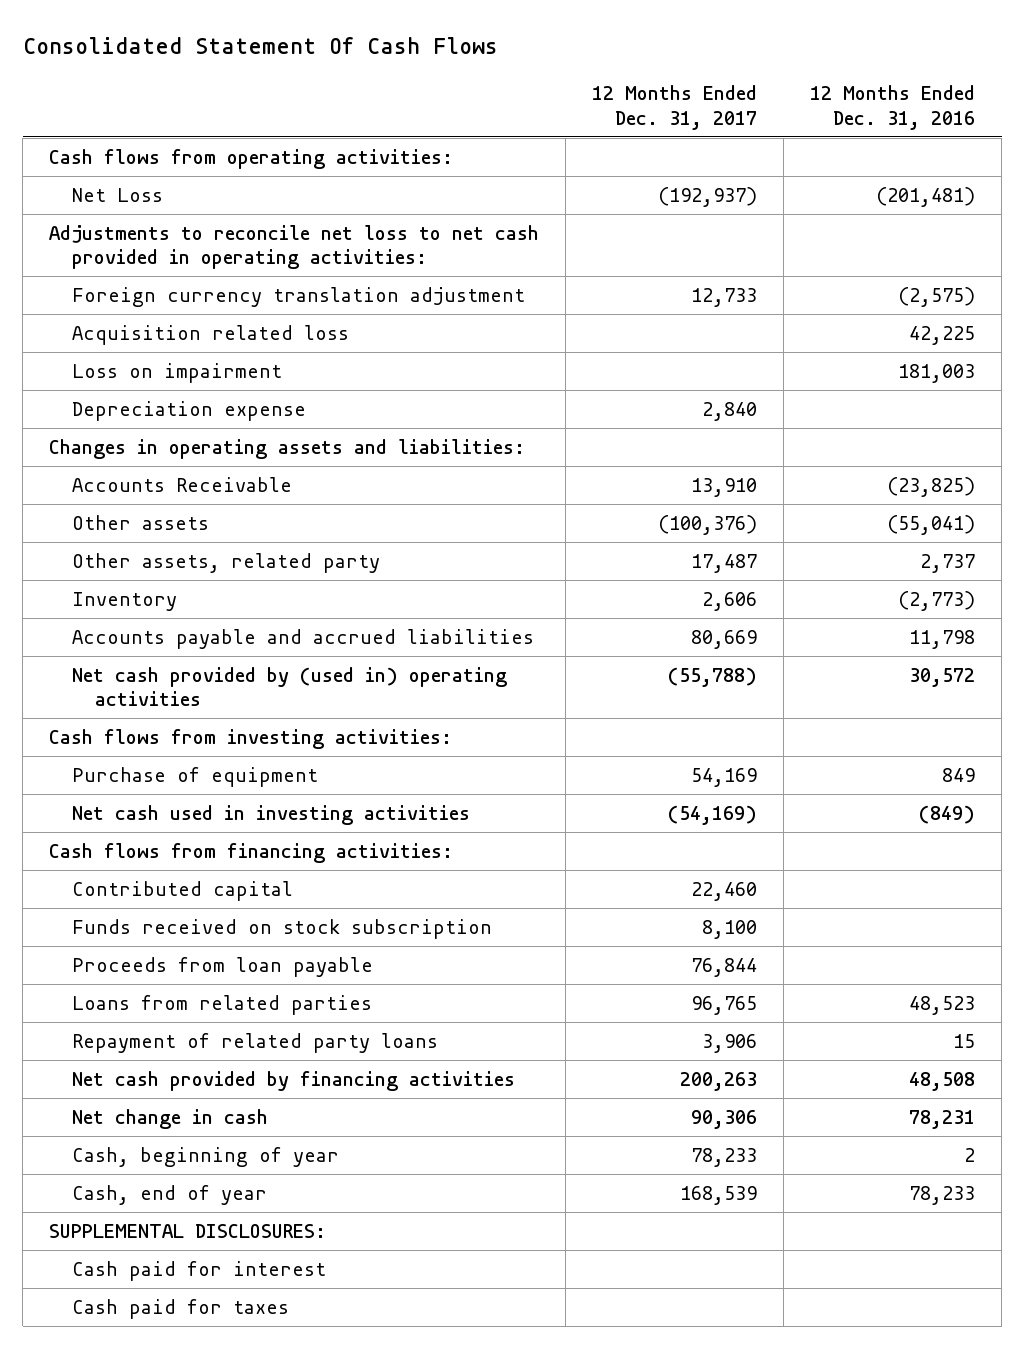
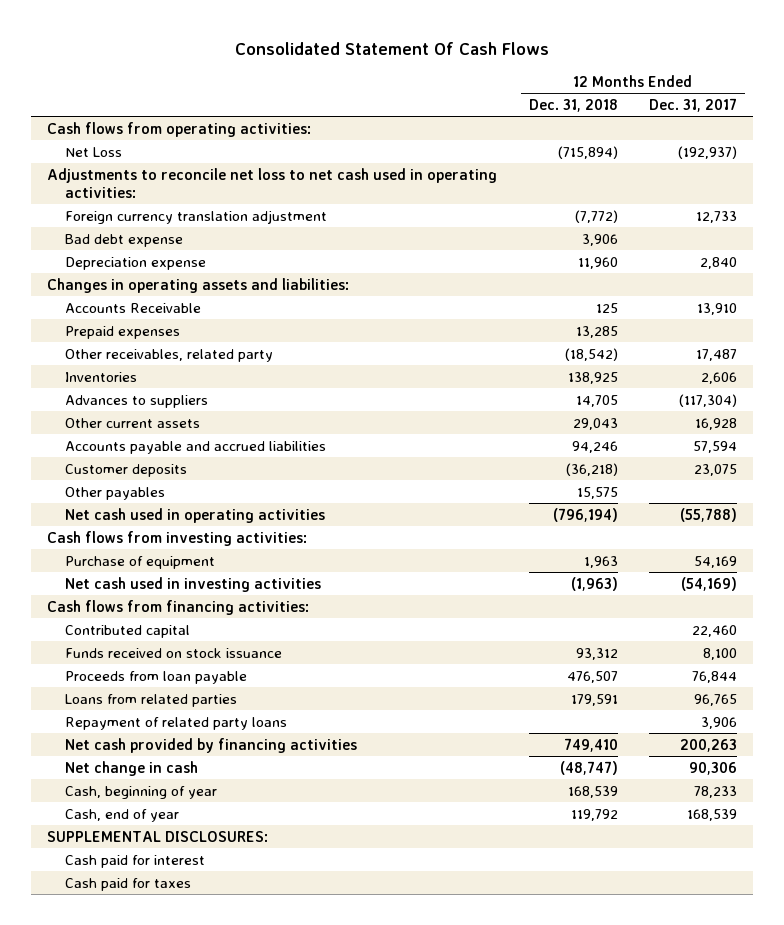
- | 12 Months Ended Dec. 31, 2017 | 12 Months Ended Dec. 31, 2016
+ | 12 Months Ended Dec. 31, 2018 | 12 Months Ended Dec. 31, 2017
- Adjustments to reconcile net loss to net cash provided in operating activities:
+ Adjustments to reconcile net loss to net cash used in operating activities:
- Acquisition related loss | | 42,225
- Loss on impairment | | 181,003
+ Bad debt expense | 3,906 |
- Other assets | (100,376) | (55,041)
- Other assets, related party | 17,487 | 2,737
- Inventory | 2,606 | (2,773)
- Accounts payable and accrued liabilities | 80,669 | 11,798
- Net cash provided by (used in) operating activities | (55,788) | 30,572
+ Prepaid expenses | 13,285 |
+ Other receivables, related party | (18,542) | 17,487
+ Inventories | 138,925 | 2,606
+ Advances to suppliers | 14,705 | (117,304)
+ Other current assets | 29,043 | 16,928
+ Accounts payable and accrued liabilities | 94,246 | 57,594
+ Customer deposits | (36,218) | 23,075
+ Other payables | 15,575 |
+ Net cash used in operating activities | (796,194) | (55,788)
- Funds received on stock subscription | 8,100 |
+ Funds received on stock issuance | 93,312 | 8,100

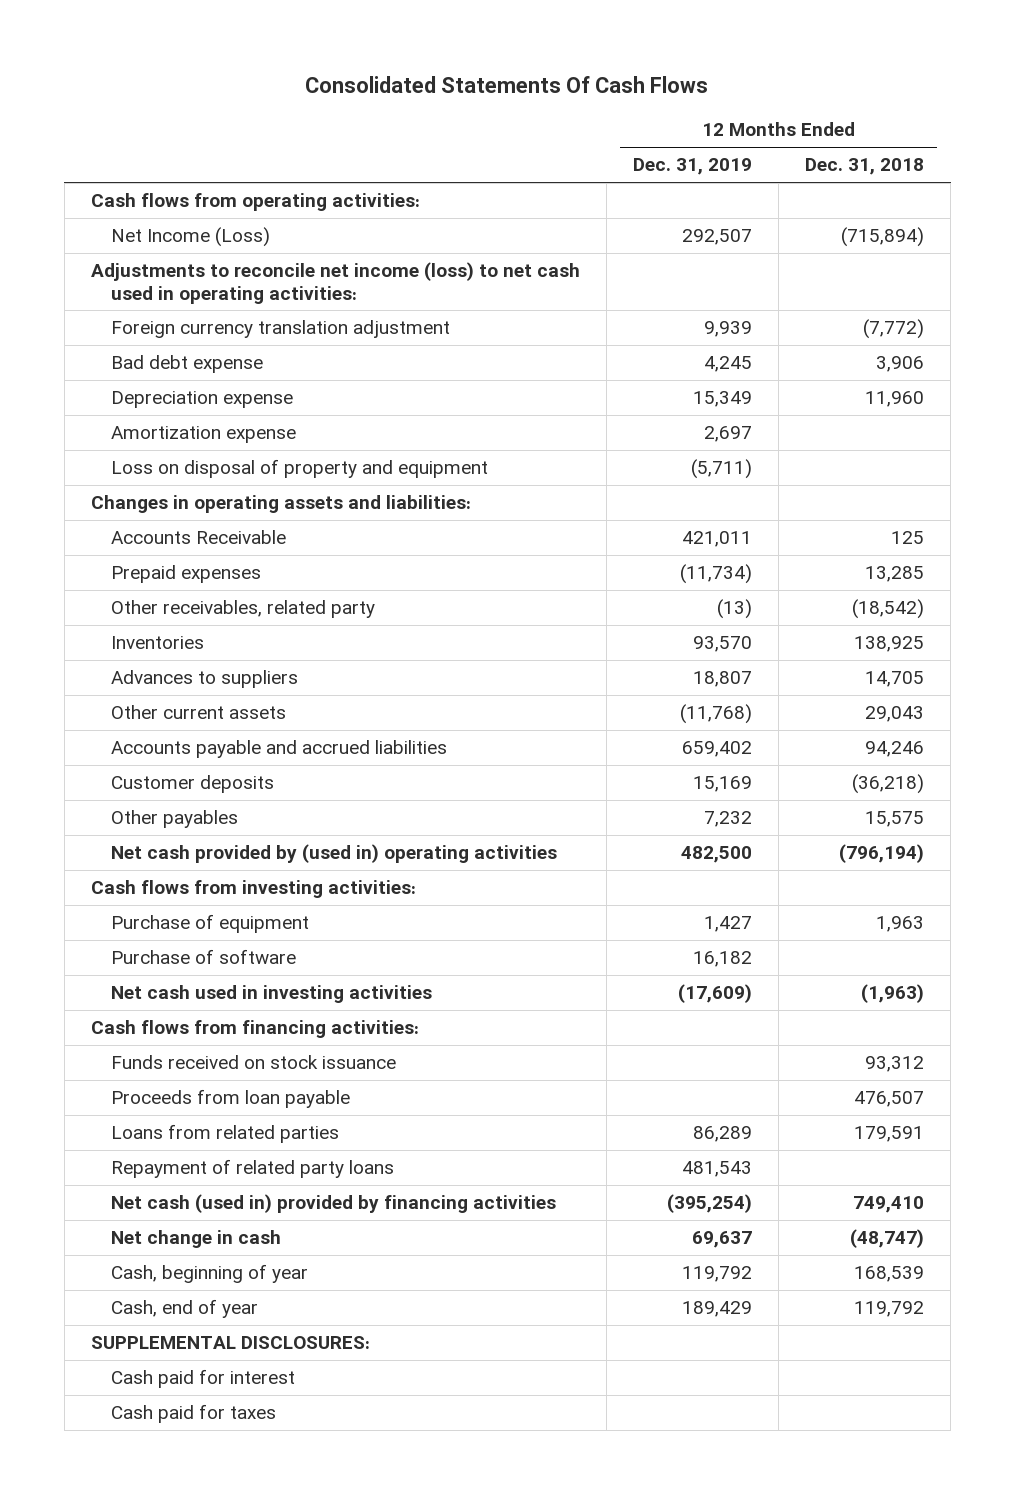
- Consolidated Statement Of Cash Flows
+ Consolidated Statements Of Cash Flows
- | 12 Months Ended Dec. 31, 2018 | 12 Months Ended Dec. 31, 2017
+ | 12 Months Ended Dec. 31, 2019 | 12 Months Ended Dec. 31, 2018
- Net Loss | (715,894) | (192,937)
- Adjustments to reconcile net loss to net cash used in operating activities:
+ Net Income (Loss) | 292,507 | (715,894)
+ Adjustments to reconcile net income (loss) to net cash used in operating activities:
+ Amortization expense | 2,697 |
+ Loss on disposal of property and equipment | (5,711) |
- Net cash used in operating activities | (796,194) | (55,788)
+ Net cash provided by (used in) operating activities | 482,500 | (796,194)
+ Purchase of software | 16,182 |
- Contributed capital | | 22,460
- Net cash provided by financing activities | 749,410 | 200,263
+ Net cash (used in) provided by financing activities | (395,254) | 749,410

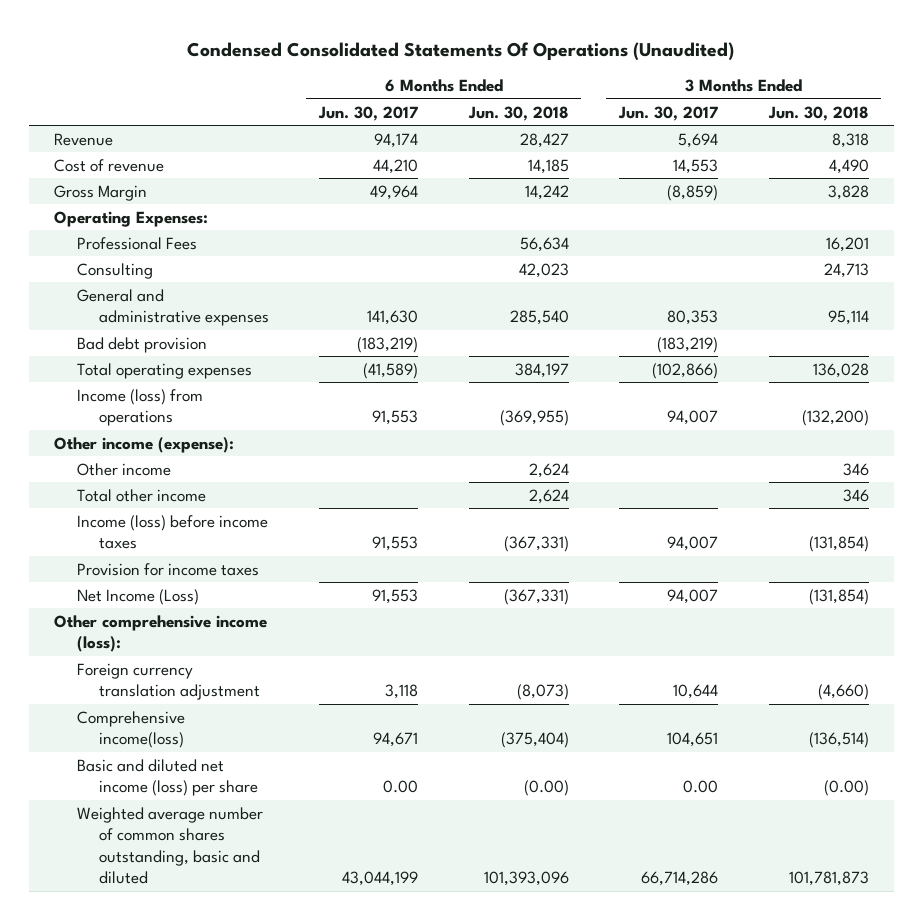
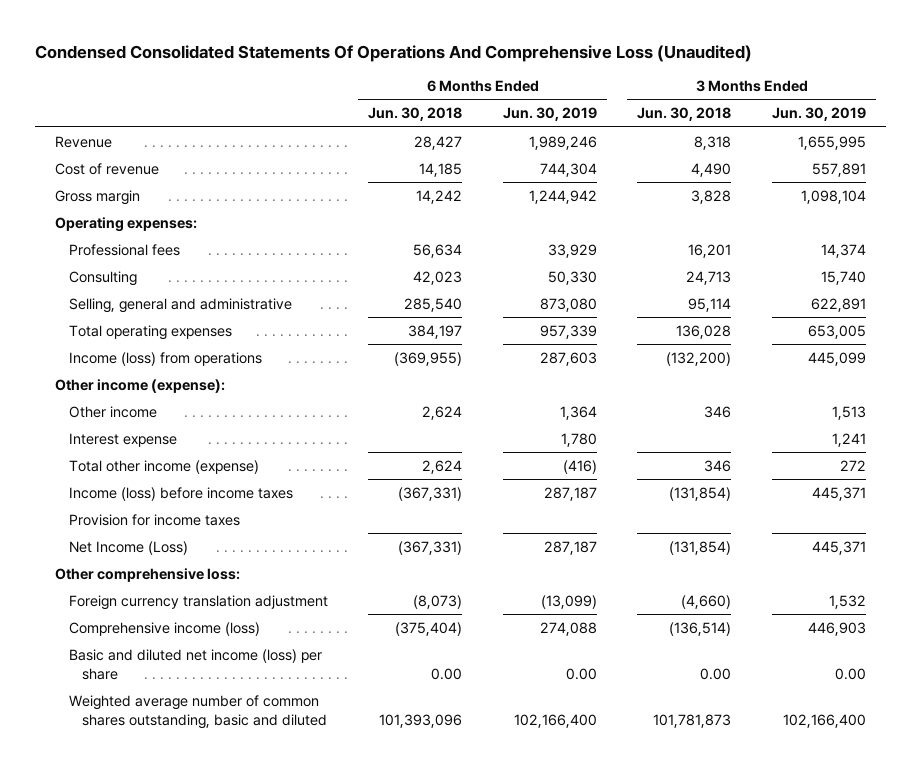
- Condensed Consolidated Statements Of Operations (Unaudited)
+ Condensed Consolidated Statements Of Operations And Comprehensive Loss (Unaudited)
- | 6 Months Ended Jun. 30, 2017 | 6 Months Ended Jun. 30, 2018 | 3 Months Ended Jun. 30, 2017 | 3 Months Ended Jun. 30, 2018
+ | 6 Months Ended Jun. 30, 2018 | 6 Months Ended Jun. 30, 2019 | 3 Months Ended Jun. 30, 2018 | 3 Months Ended Jun. 30, 2019
- Gross Margin | 49,964 | 14,242 | (8,859) | 3,828
- Operating Expenses:
- Professional Fees | | 56,634 | | 16,201
+ Gross margin | 14,242 | 1,244,942 | 3,828 | 1,098,104
+ Operating expenses:
+ Professional fees | 56,634 | 33,929 | 16,201 | 14,374
- General and administrative expenses | 141,630 | 285,540 | 80,353 | 95,114
- Bad debt provision | (183,219) | | (183,219) |
+ Selling, general and administrative | 285,540 | 873,080 | 95,114 | 622,891
- Total other income | | 2,624 | | 346
+ Interest expense | | 1,780 | | 1,241
+ Total other income (expense) | 2,624 | (416) | 346 | 272
- Other comprehensive income (loss):
+ Other comprehensive loss:
- Comprehensive income(loss) | 94,671 | (375,404) | 104,651 | (136,514)
- Basic and diluted net income (loss) per share | 0.00 | (0.00) | 0.00 | (0.00)
+ Comprehensive income (loss) | (375,404) | 274,088 | (136,514) | 446,903
+ Basic and diluted net income (loss) per share | 0.00 | 0.00 | 0.00 | 0.00

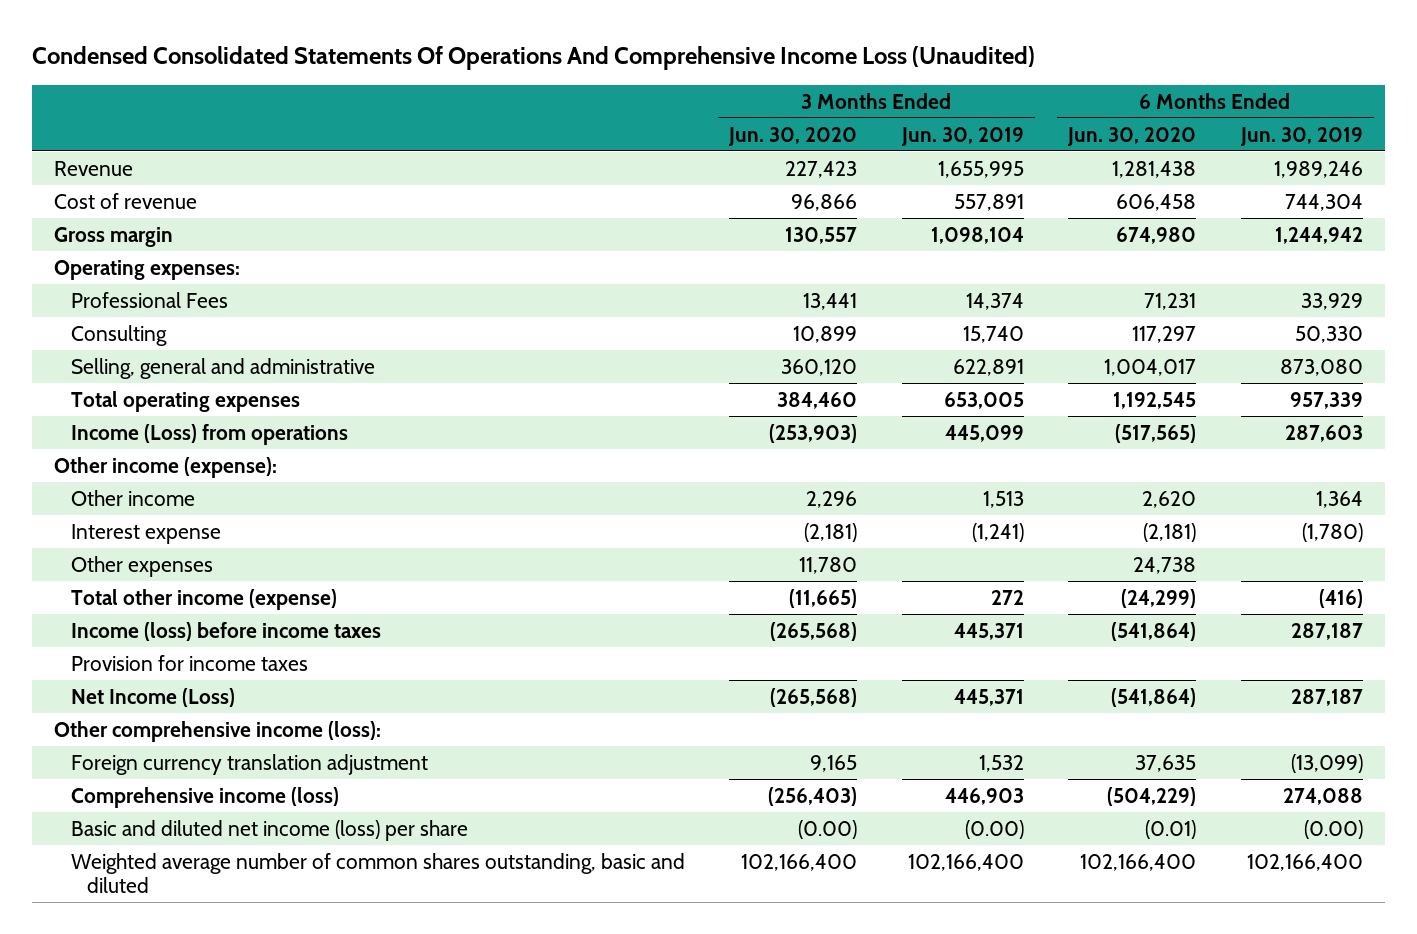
- Condensed Consolidated Statements Of Operations And Comprehensive Loss (Unaudited)
+ Condensed Consolidated Statements Of Operations And Comprehensive Income Loss (Unaudited)
- | 6 Months Ended Jun. 30, 2018 | 6 Months Ended Jun. 30, 2019 | 3 Months Ended Jun. 30, 2018 | 3 Months Ended Jun. 30, 2019
+ | 3 Months Ended Jun. 30, 2020 | 3 Months Ended Jun. 30, 2019 | 6 Months Ended Jun. 30, 2020 | 6 Months Ended Jun. 30, 2019
- Professional fees | 56,634 | 33,929 | 16,201 | 14,374
+ Professional Fees | 13,441 | 14,374 | 71,231 | 33,929
- Income (loss) from operations | (369,955) | 287,603 | (132,200) | 445,099
+ Income (Loss) from operations | (253,903) | 445,099 | (517,565) | 287,603
- Interest expense | | 1,780 | | 1,241
+ Interest expense | (2,181) | (1,241) | (2,181) | (1,780)
+ Other expenses | 11,780 | | 24,738 |
- Other comprehensive loss:
+ Other comprehensive income (loss):
- Basic and diluted net income (loss) per share | 0.00 | 0.00 | 0.00 | 0.00
+ Basic and diluted net income (loss) per share | (0.00) | (0.00) | (0.01) | (0.00)

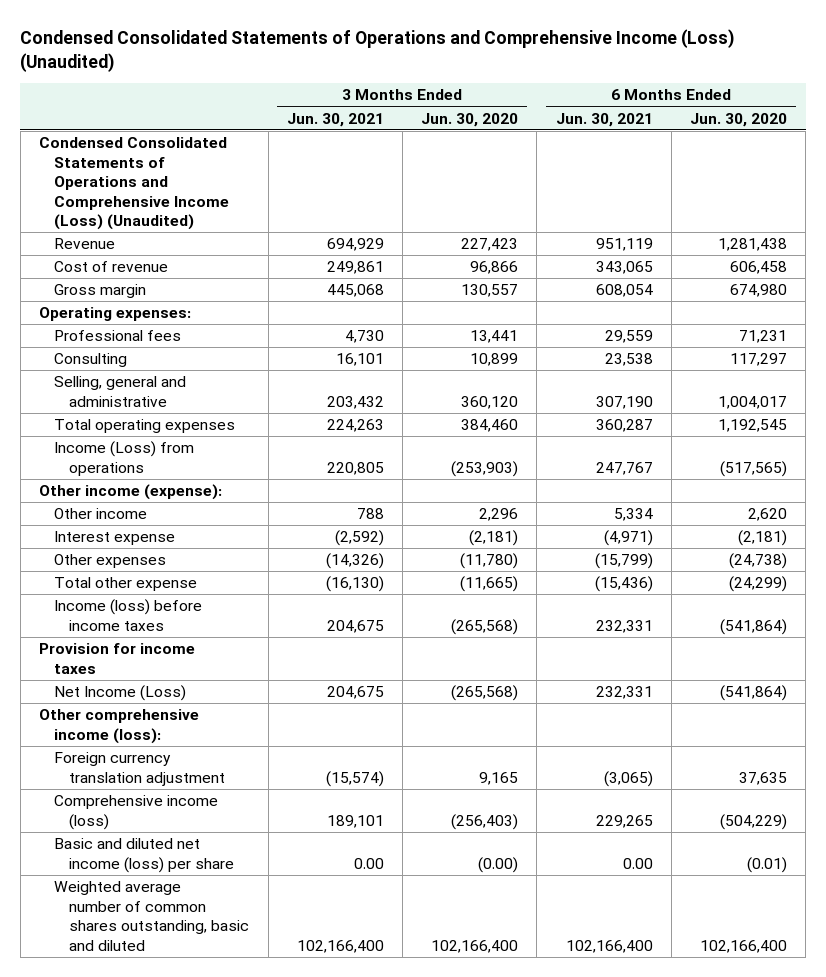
- Condensed Consolidated Statements Of Operations And Comprehensive Income Loss (Unaudited)
+ Condensed Consolidated Statements of Operations and Comprehensive Income (Loss) (Unaudited)
- | 3 Months Ended Jun. 30, 2020 | 3 Months Ended Jun. 30, 2019 | 6 Months Ended Jun. 30, 2020 | 6 Months Ended Jun. 30, 2019
+ | 3 Months Ended Jun. 30, 2021 | 3 Months Ended Jun. 30, 2020 | 6 Months Ended Jun. 30, 2021 | 6 Months Ended Jun. 30, 2020
+ Condensed Consolidated Statements of Operations and Comprehensive Income (Loss) (Unaudited)
- Professional Fees | 13,441 | 14,374 | 71,231 | 33,929
+ Professional fees | 4,730 | 13,441 | 29,559 | 71,231
- Other expenses | 11,780 | | 24,738 |
- Total other income (expense) | (11,665) | 272 | (24,299) | (416)
+ Other expenses | (14,326) | (11,780) | (15,799) | (24,738)
+ Total other expense | (16,130) | (11,665) | (15,436) | (24,299)

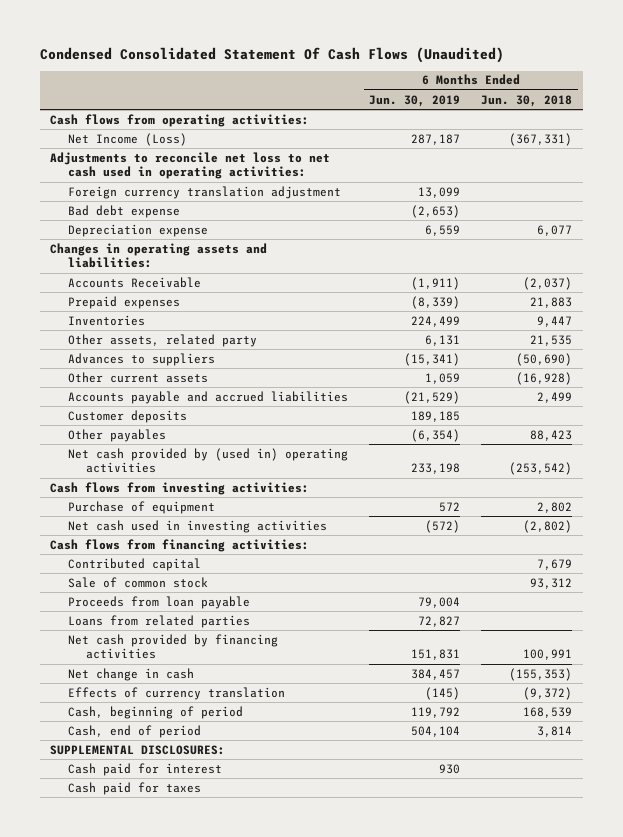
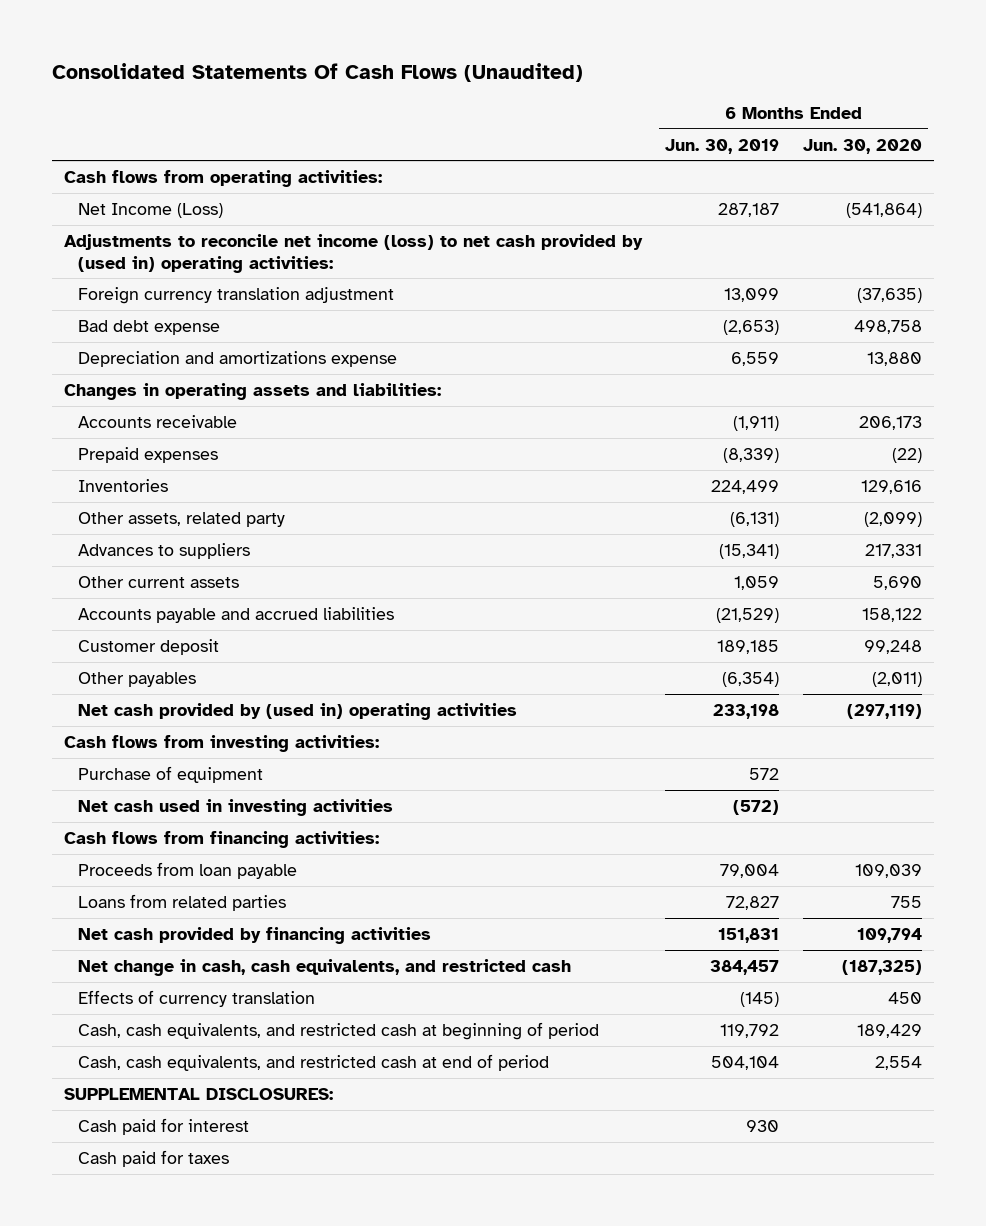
- Condensed Consolidated Statement Of Cash Flows (Unaudited)
+ Consolidated Statements Of Cash Flows (Unaudited)
- | 6 Months Ended Jun. 30, 2019 | 6 Months Ended Jun. 30, 2018
+ | 6 Months Ended Jun. 30, 2019 | 6 Months Ended Jun. 30, 2020
- Adjustments to reconcile net loss to net cash used in operating activities:
+ Adjustments to reconcile net income (loss) to net cash provided by (used in) operating activities:
- Depreciation expense | 6,559 | 6,077
+ Depreciation and amortizations expense | 6,559 | 13,880
- Accounts Receivable | (1,911) | (2,037)
+ Accounts receivable | (1,911) | 206,173
- Other assets, related party | 6,131 | 21,535
+ Other assets, related party | (6,131) | (2,099)
- Customer deposits | 189,185 |
+ Customer deposit | 189,185 | 99,248
- Contributed capital | | 7,679
- Sale of common stock | | 93,312
- Net change in cash | 384,457 | (155,353)
+ Net change in cash, cash equivalents, and restricted cash | 384,457 | (187,325)
- Cash, beginning of period | 119,792 | 168,539
- Cash, end of period | 504,104 | 3,814
+ Cash, cash equivalents, and restricted cash at beginning of period | 119,792 | 189,429
+ Cash, cash equivalents, and restricted cash at end of period | 504,104 | 2,554

